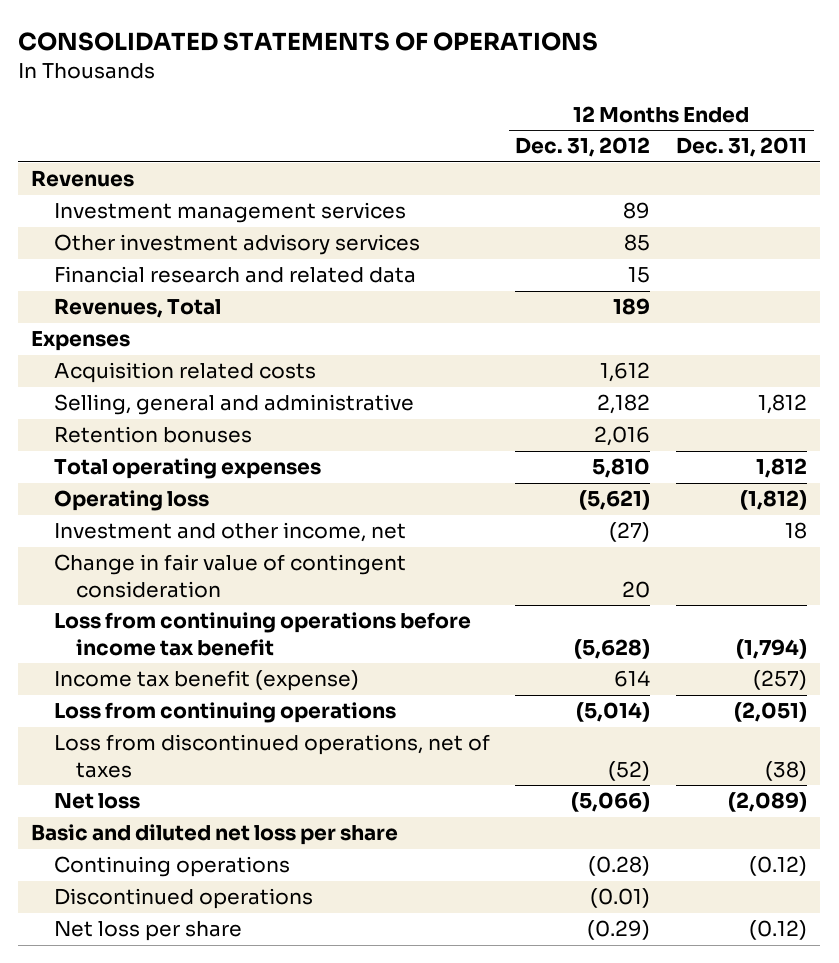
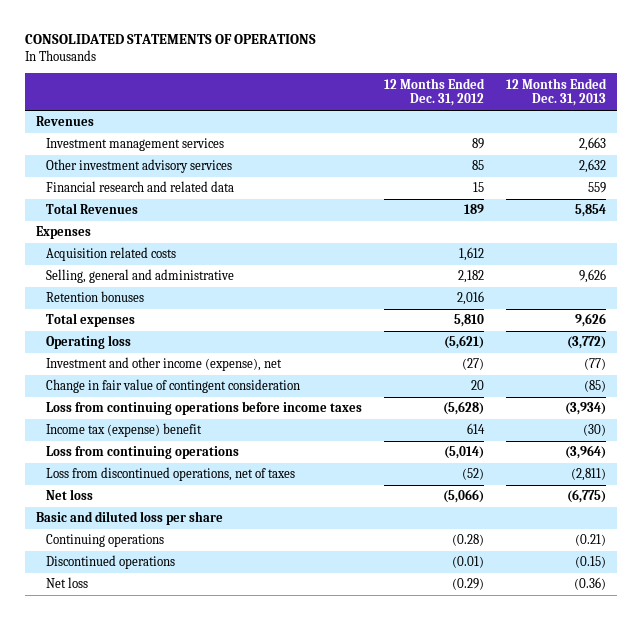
- | 12 Months Ended Dec. 31, 2012 | 12 Months Ended Dec. 31, 2011
+ | 12 Months Ended Dec. 31, 2012 | 12 Months Ended Dec. 31, 2013
- Revenues, Total | 189 |
+ Total Revenues | 189 | 5,854
- Total operating expenses | 5,810 | 1,812
+ Total expenses | 5,810 | 9,626
- Investment and other income, net | (27) | 18
+ Investment and other income (expense), net | (27) | (77)
- Loss from continuing operations before income tax benefit | (5,628) | (1,794)
- Income tax benefit (expense) | 614 | (257)
+ Loss from continuing operations before income taxes | (5,628) | (3,934)
+ Income tax (expense) benefit | 614 | (30)
- Basic and diluted net loss per share
+ Basic and diluted loss per share
- Net loss per share | (0.29) | (0.12)
+ Net loss | (0.29) | (0.36)

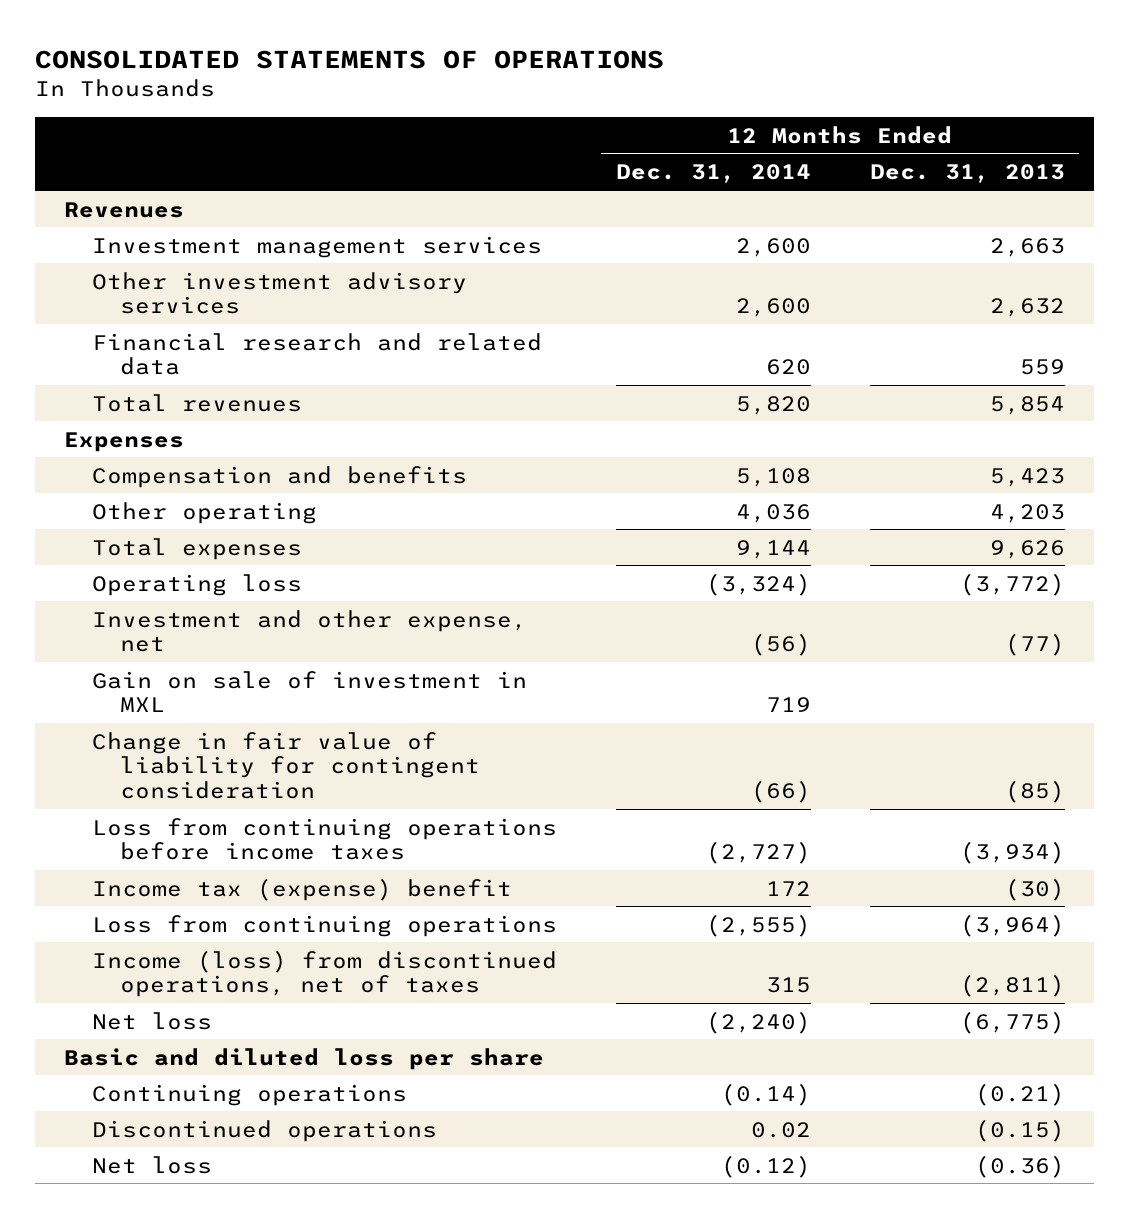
- | 12 Months Ended Dec. 31, 2012 | 12 Months Ended Dec. 31, 2013
+ | 12 Months Ended Dec. 31, 2014 | 12 Months Ended Dec. 31, 2013
- Total Revenues | 189 | 5,854
+ Total revenues | 5,820 | 5,854
- Acquisition related costs | 1,612 |
- Selling, general and administrative | 2,182 | 9,626
- Retention bonuses | 2,016 |
+ Compensation and benefits | 5,108 | 5,423
+ Other operating | 4,036 | 4,203
- Investment and other income (expense), net | (27) | (77)
- Change in fair value of contingent consideration | 20 | (85)
+ Investment and other expense, net | (56) | (77)
+ Gain on sale of investment in MXL | 719 |
+ Change in fair value of liability for contingent consideration | (66) | (85)
- Loss from discontinued operations, net of taxes | (52) | (2,811)
+ Income (loss) from discontinued operations, net of taxes | 315 | (2,811)

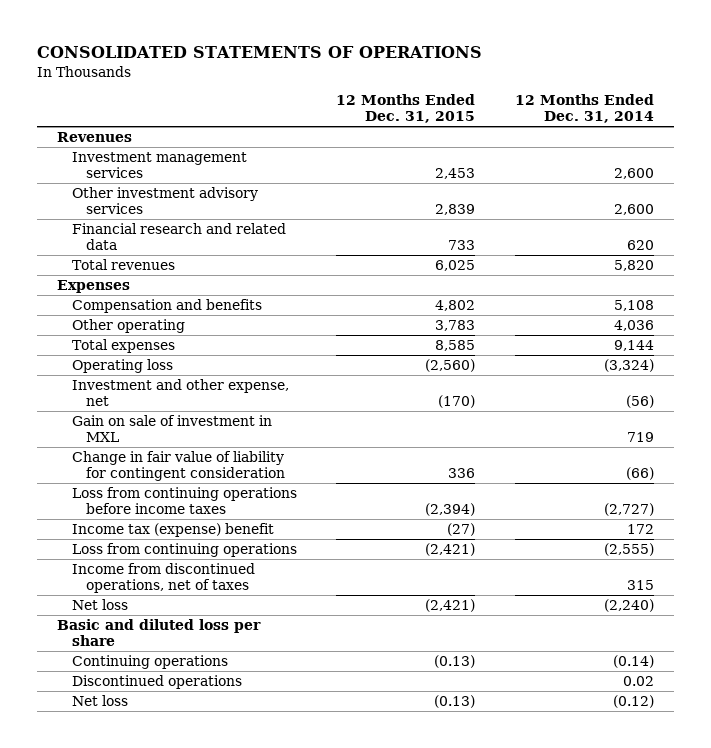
- | 12 Months Ended Dec. 31, 2014 | 12 Months Ended Dec. 31, 2013
+ | 12 Months Ended Dec. 31, 2015 | 12 Months Ended Dec. 31, 2014
- Income (loss) from discontinued operations, net of taxes | 315 | (2,811)
+ Income from discontinued operations, net of taxes | | 315

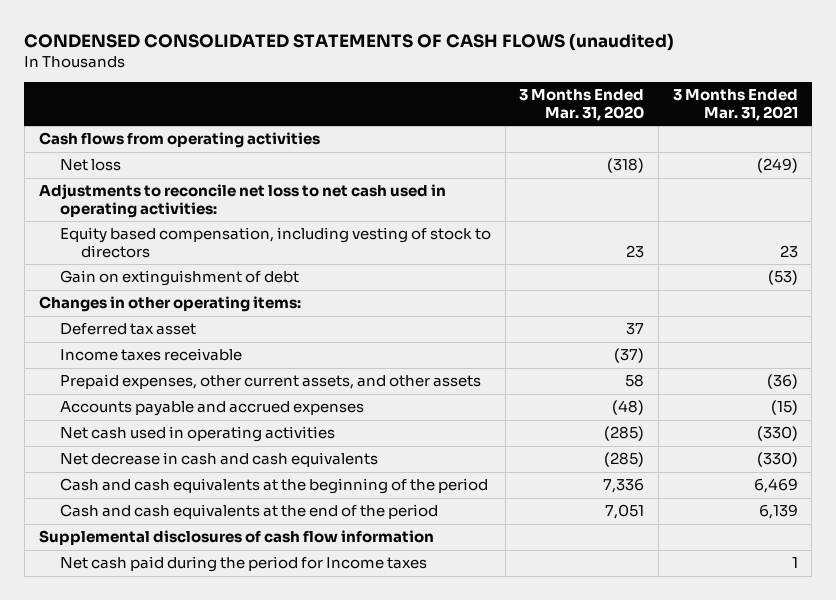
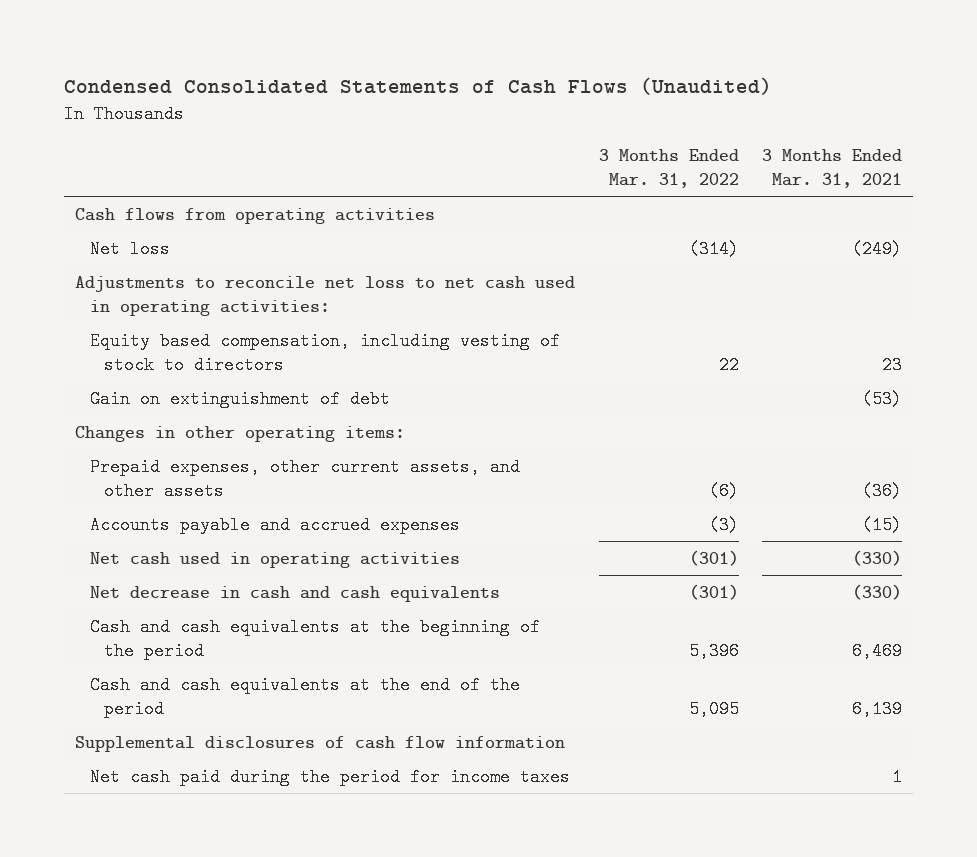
- CONDENSED CONSOLIDATED STATEMENTS OF CASH FLOWS (unaudited)
+ Condensed Consolidated Statements of Cash Flows (Unaudited)
- | 3 Months Ended Mar. 31, 2020 | 3 Months Ended Mar. 31, 2021
+ | 3 Months Ended Mar. 31, 2022 | 3 Months Ended Mar. 31, 2021
- Deferred tax asset | 37 |
- Income taxes receivable | (37) |
- Net cash paid during the period for Income taxes | | 1
+ Net cash paid during the period for income taxes | | 1

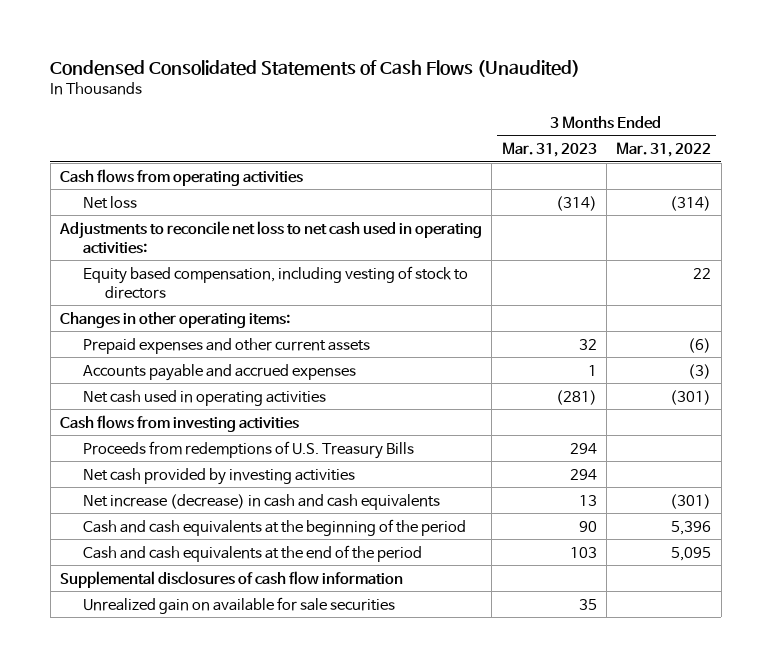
- | 3 Months Ended Mar. 31, 2022 | 3 Months Ended Mar. 31, 2021
+ | 3 Months Ended Mar. 31, 2023 | 3 Months Ended Mar. 31, 2022
- Gain on extinguishment of debt | | (53)
- Prepaid expenses, other current assets, and other assets | (6) | (36)
+ Prepaid expenses and other current assets | 32 | (6)
- Net decrease in cash and cash equivalents | (301) | (330)
+ Cash flows from investing activities
+ Proceeds from redemptions of U.S. Treasury Bills | 294 |
+ Net cash provided by investing activities | 294 |
+ Net increase (decrease) in cash and cash equivalents | 13 | (301)
- Net cash paid during the period for income taxes | | 1
+ Unrealized gain on available for sale securities | 35 |

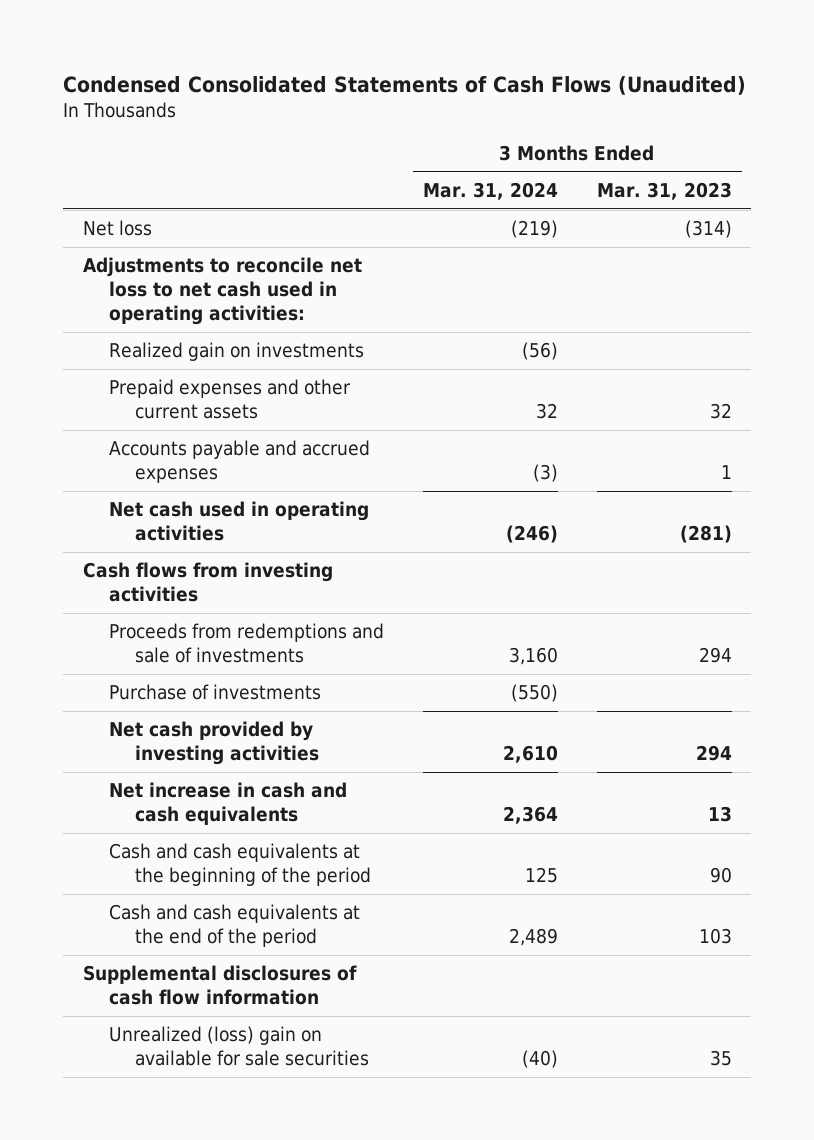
- | 3 Months Ended Mar. 31, 2023 | 3 Months Ended Mar. 31, 2022
+ | 3 Months Ended Mar. 31, 2024 | 3 Months Ended Mar. 31, 2023
- Cash flows from operating activities
- Equity based compensation, including vesting of stock to directors | | 22
- Changes in other operating items:
+ Realized gain on investments | (56) |
- Proceeds from redemptions of U.S. Treasury Bills | 294 |
+ Proceeds from redemptions and sale of investments | 3,160 | 294
+ Purchase of investments | (550) |
- Net increase (decrease) in cash and cash equivalents | 13 | (301)
+ Net increase in cash and cash equivalents | 2,364 | 13
- Unrealized gain on available for sale securities | 35 |
+ Unrealized (loss) gain on available for sale securities | (40) | 35

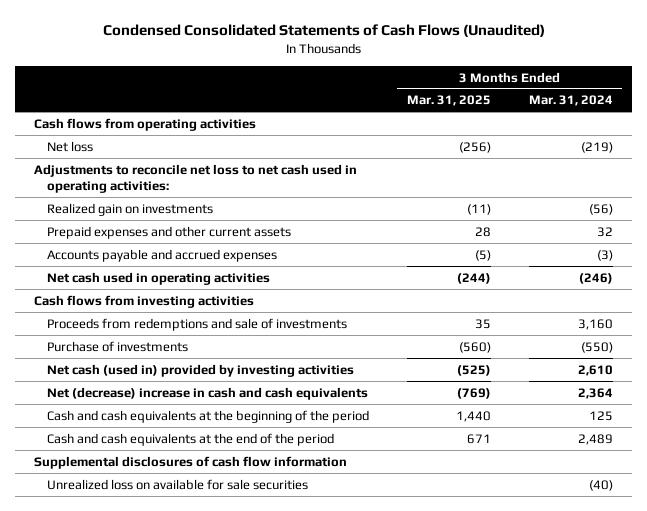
- | 3 Months Ended Mar. 31, 2024 | 3 Months Ended Mar. 31, 2023
+ | 3 Months Ended Mar. 31, 2025 | 3 Months Ended Mar. 31, 2024
+ Cash flows from operating activities
- Net cash provided by investing activities | 2,610 | 294
- Net increase in cash and cash equivalents | 2,364 | 13
+ Net cash (used in) provided by investing activities | (525) | 2,610
+ Net (decrease) increase in cash and cash equivalents | (769) | 2,364
- Unrealized (loss) gain on available for sale securities | (40) | 35
+ Unrealized loss on available for sale securities | | (40)

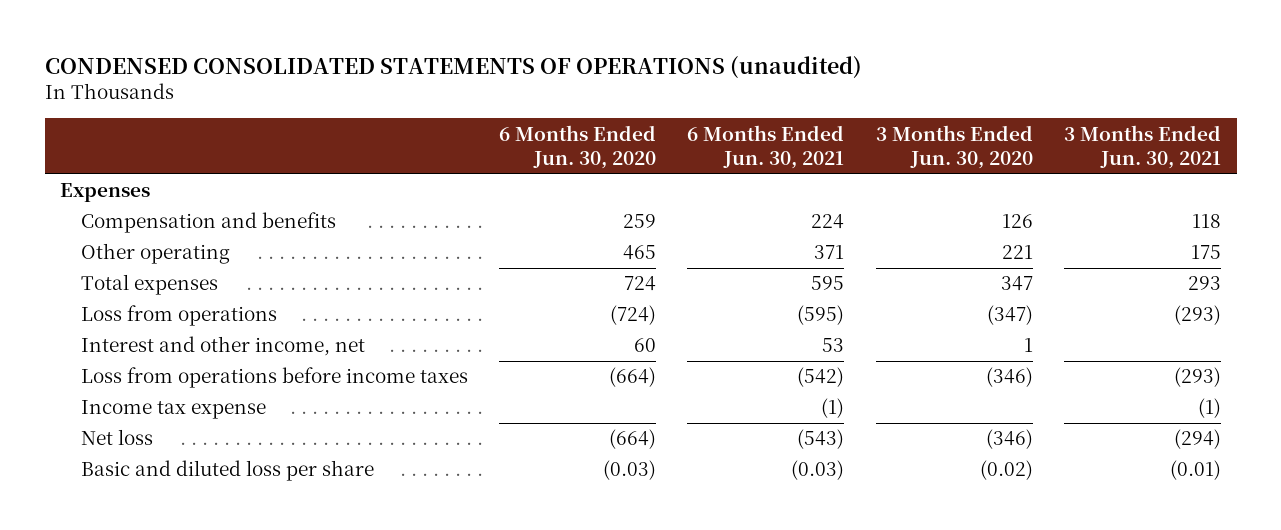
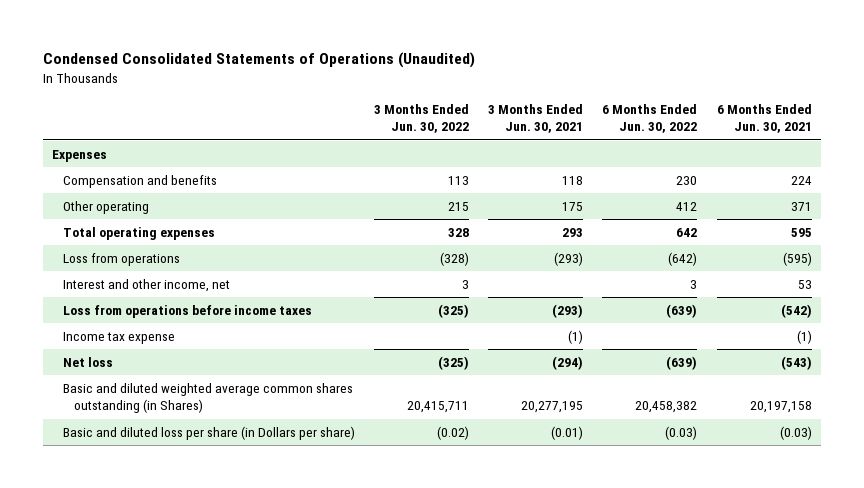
- CONDENSED CONSOLIDATED STATEMENTS OF OPERATIONS (unaudited)
+ Condensed Consolidated Statements of Operations (Unaudited)
- | 6 Months Ended Jun. 30, 2020 | 6 Months Ended Jun. 30, 2021 | 3 Months Ended Jun. 30, 2020 | 3 Months Ended Jun. 30, 2021
+ | 3 Months Ended Jun. 30, 2022 | 3 Months Ended Jun. 30, 2021 | 6 Months Ended Jun. 30, 2022 | 6 Months Ended Jun. 30, 2021
- Total expenses | 724 | 595 | 347 | 293
+ Total operating expenses | 328 | 293 | 642 | 595
- Basic and diluted loss per share | (0.03) | (0.03) | (0.02) | (0.01)
+ Basic and diluted weighted average common shares outstanding (in Shares) | 20,415,711 | 20,277,195 | 20,458,382 | 20,197,158
+ Basic and diluted loss per share (in Dollars per share) | (0.02) | (0.01) | (0.03) | (0.03)

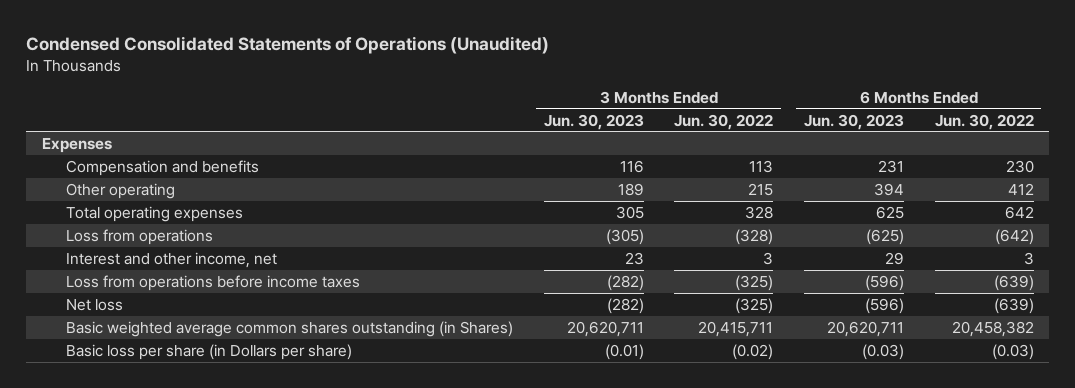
- | 3 Months Ended Jun. 30, 2022 | 3 Months Ended Jun. 30, 2021 | 6 Months Ended Jun. 30, 2022 | 6 Months Ended Jun. 30, 2021
+ | 3 Months Ended Jun. 30, 2023 | 3 Months Ended Jun. 30, 2022 | 6 Months Ended Jun. 30, 2023 | 6 Months Ended Jun. 30, 2022
- Income tax expense | | (1) | | (1)
- Basic and diluted weighted average common shares outstanding (in Shares) | 20,415,711 | 20,277,195 | 20,458,382 | 20,197,158
- Basic and diluted loss per share (in Dollars per share) | (0.02) | (0.01) | (0.03) | (0.03)
+ Basic weighted average common shares outstanding (in Shares) | 20,620,711 | 20,415,711 | 20,620,711 | 20,458,382
+ Basic loss per share (in Dollars per share) | (0.01) | (0.02) | (0.03) | (0.03)

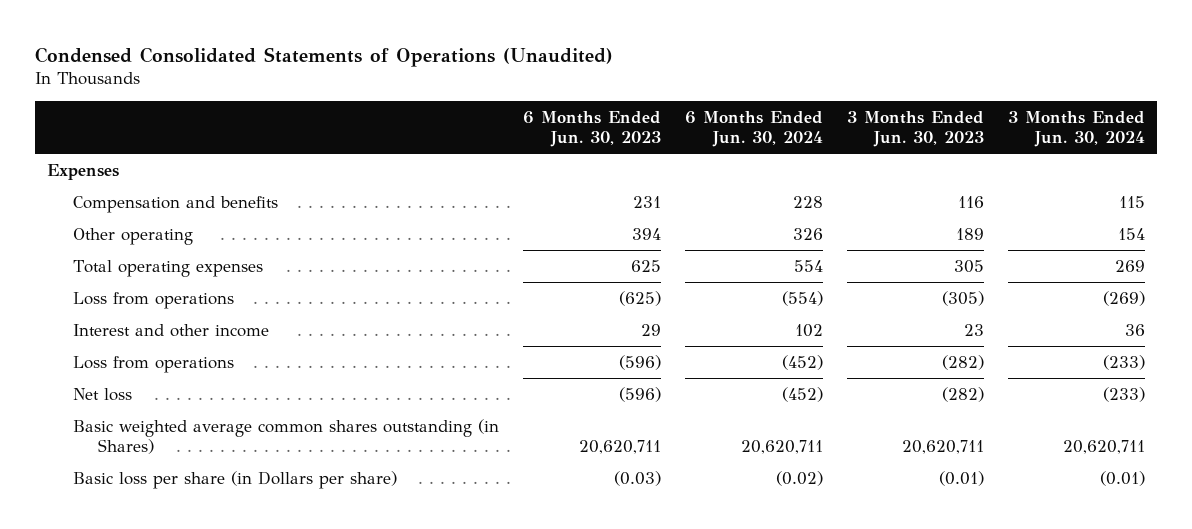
- | 3 Months Ended Jun. 30, 2023 | 3 Months Ended Jun. 30, 2022 | 6 Months Ended Jun. 30, 2023 | 6 Months Ended Jun. 30, 2022
+ | 6 Months Ended Jun. 30, 2023 | 6 Months Ended Jun. 30, 2024 | 3 Months Ended Jun. 30, 2023 | 3 Months Ended Jun. 30, 2024
- Interest and other income, net | 23 | 3 | 29 | 3
- Loss from operations before income taxes | (282) | (325) | (596) | (639)
+ Interest and other income | 29 | 102 | 23 | 36
+ Loss from operations | (596) | (452) | (282) | (233)

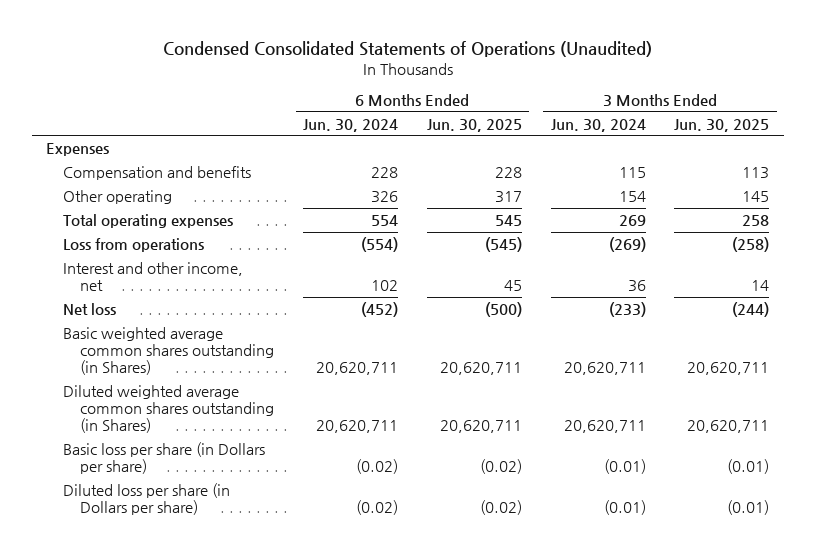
- | 6 Months Ended Jun. 30, 2023 | 6 Months Ended Jun. 30, 2024 | 3 Months Ended Jun. 30, 2023 | 3 Months Ended Jun. 30, 2024
+ | 6 Months Ended Jun. 30, 2024 | 6 Months Ended Jun. 30, 2025 | 3 Months Ended Jun. 30, 2024 | 3 Months Ended Jun. 30, 2025
- Interest and other income | 29 | 102 | 23 | 36
- Loss from operations | (596) | (452) | (282) | (233)
+ Interest and other income, net | 102 | 45 | 36 | 14
+ Diluted weighted average common shares outstanding (in Shares) | 20,620,711 | 20,620,711 | 20,620,711 | 20,620,711
+ Diluted loss per share (in Dollars per share) | (0.02) | (0.02) | (0.01) | (0.01)

